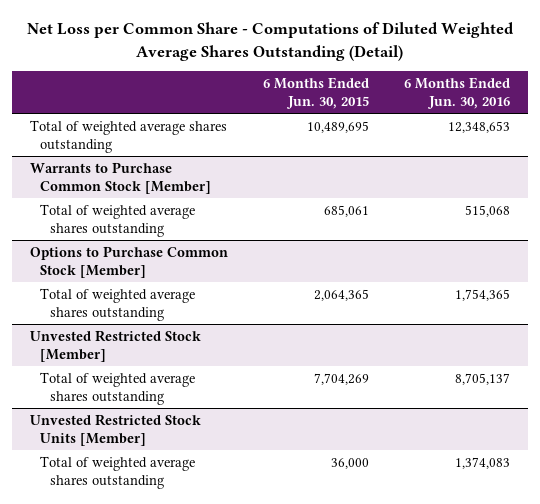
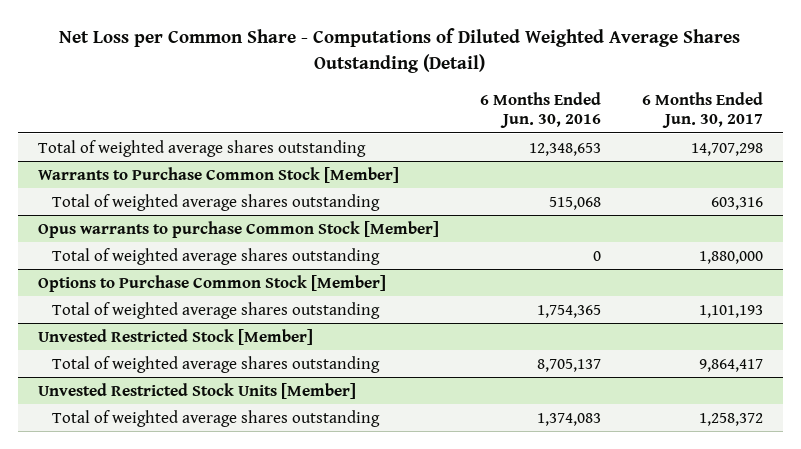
- | 6 Months Ended Jun. 30, 2015 | 6 Months Ended Jun. 30, 2016
+ | 6 Months Ended Jun. 30, 2016 | 6 Months Ended Jun. 30, 2017
+ Opus warrants to purchase Common Stock [Member]
+ Total of weighted average shares outstanding | 0 | 1,880,000

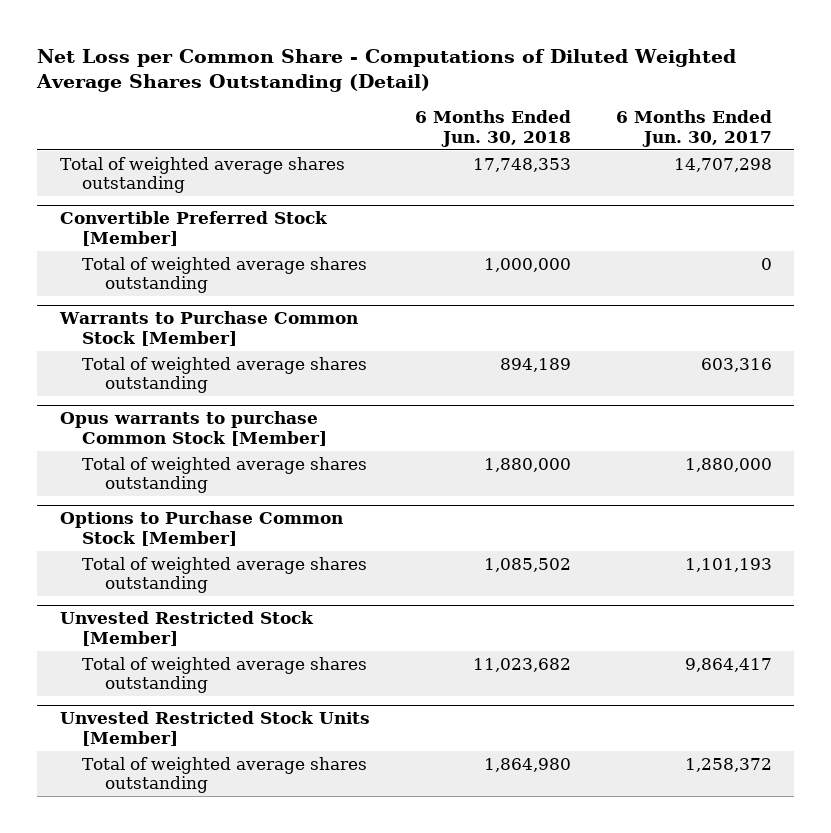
- | 6 Months Ended Jun. 30, 2016 | 6 Months Ended Jun. 30, 2017
+ | 6 Months Ended Jun. 30, 2018 | 6 Months Ended Jun. 30, 2017
+ Convertible Preferred Stock [Member]
+ Total of weighted average shares outstanding | 1,000,000 | 0

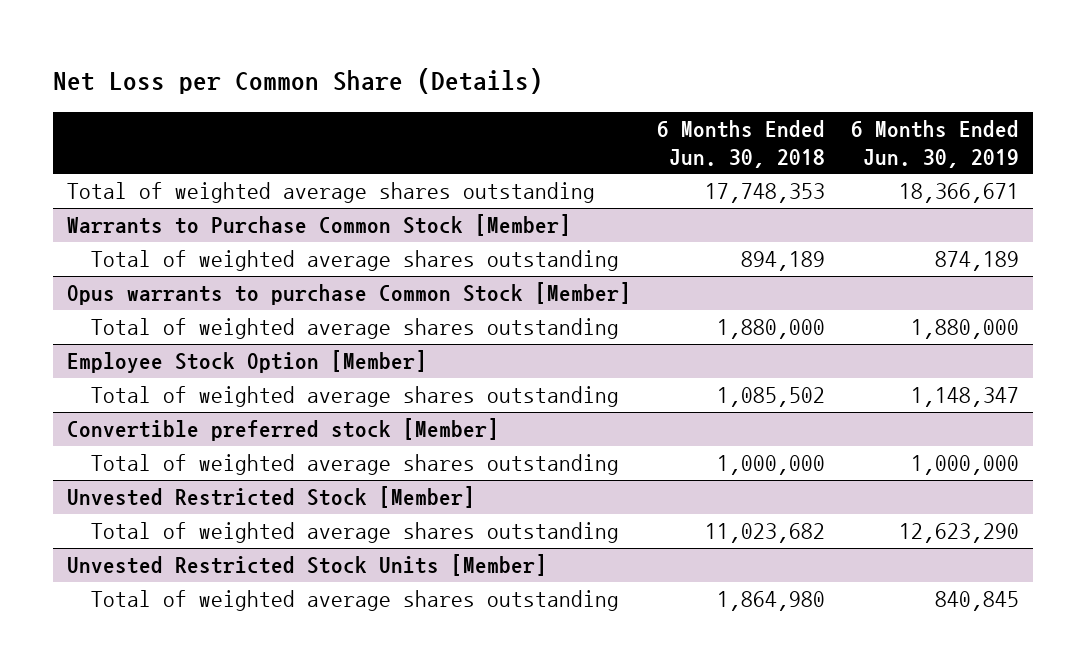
- Net Loss per Common Share - Computations of Diluted Weighted Average Shares Outstanding (Detail)
+ Net Loss per Common Share (Details)
- | 6 Months Ended Jun. 30, 2018 | 6 Months Ended Jun. 30, 2017
+ | 6 Months Ended Jun. 30, 2018 | 6 Months Ended Jun. 30, 2019
- Convertible Preferred Stock [Member]
- Total of weighted average shares outstanding | 1,000,000 | 0
- Options to Purchase Common Stock [Member]
+ Employee Stock Option [Member]
+ Convertible preferred stock [Member]
+ Total of weighted average shares outstanding | 1,000,000 | 1,000,000

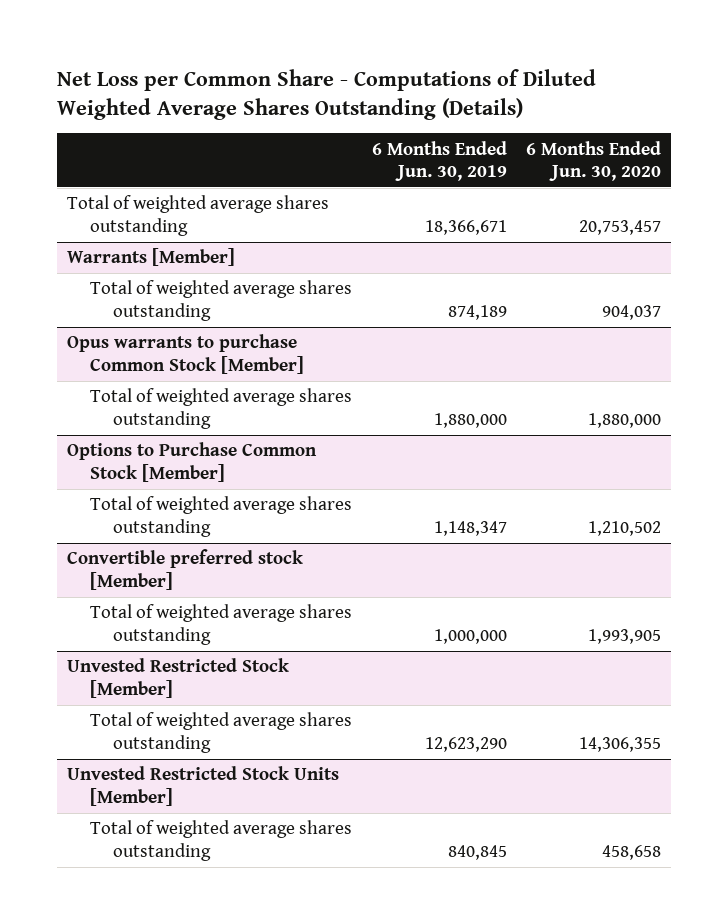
- Net Loss per Common Share (Details)
+ Net Loss per Common Share - Computations of Diluted Weighted Average Shares Outstanding (Details)
- | 6 Months Ended Jun. 30, 2018 | 6 Months Ended Jun. 30, 2019
+ | 6 Months Ended Jun. 30, 2019 | 6 Months Ended Jun. 30, 2020
- Warrants to Purchase Common Stock [Member]
+ Warrants [Member]
- Employee Stock Option [Member]
+ Options to Purchase Common Stock [Member]

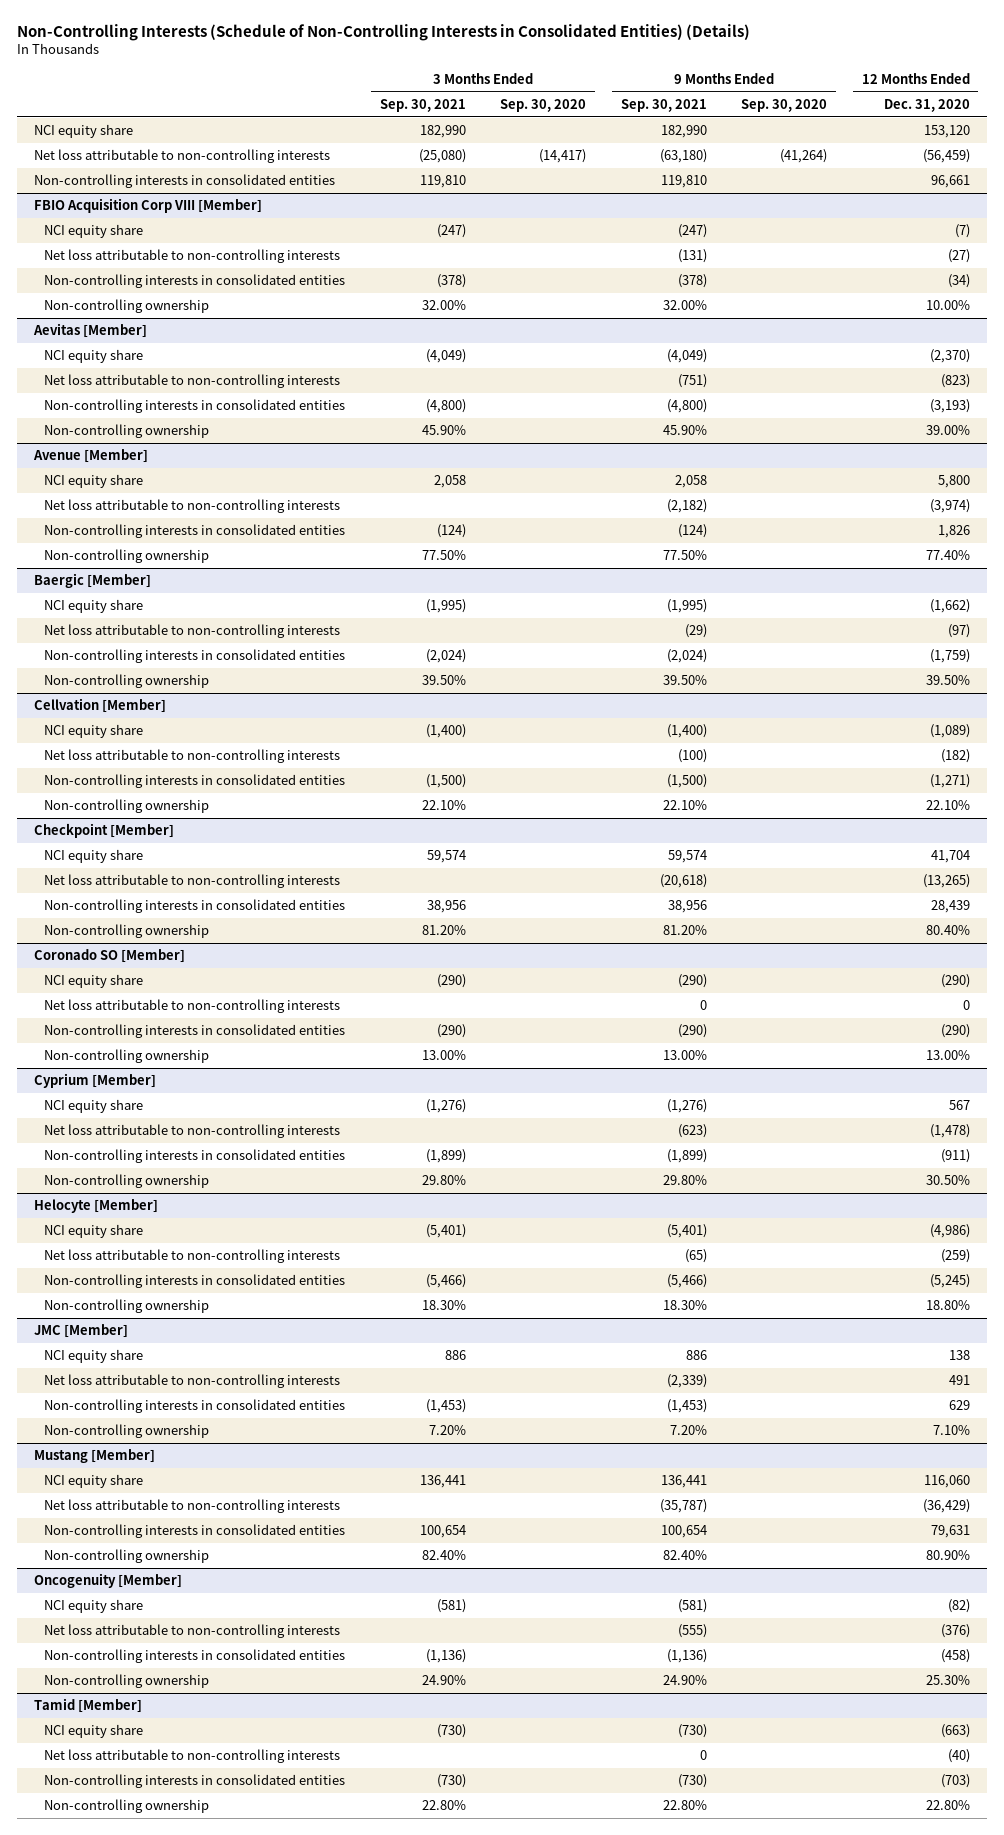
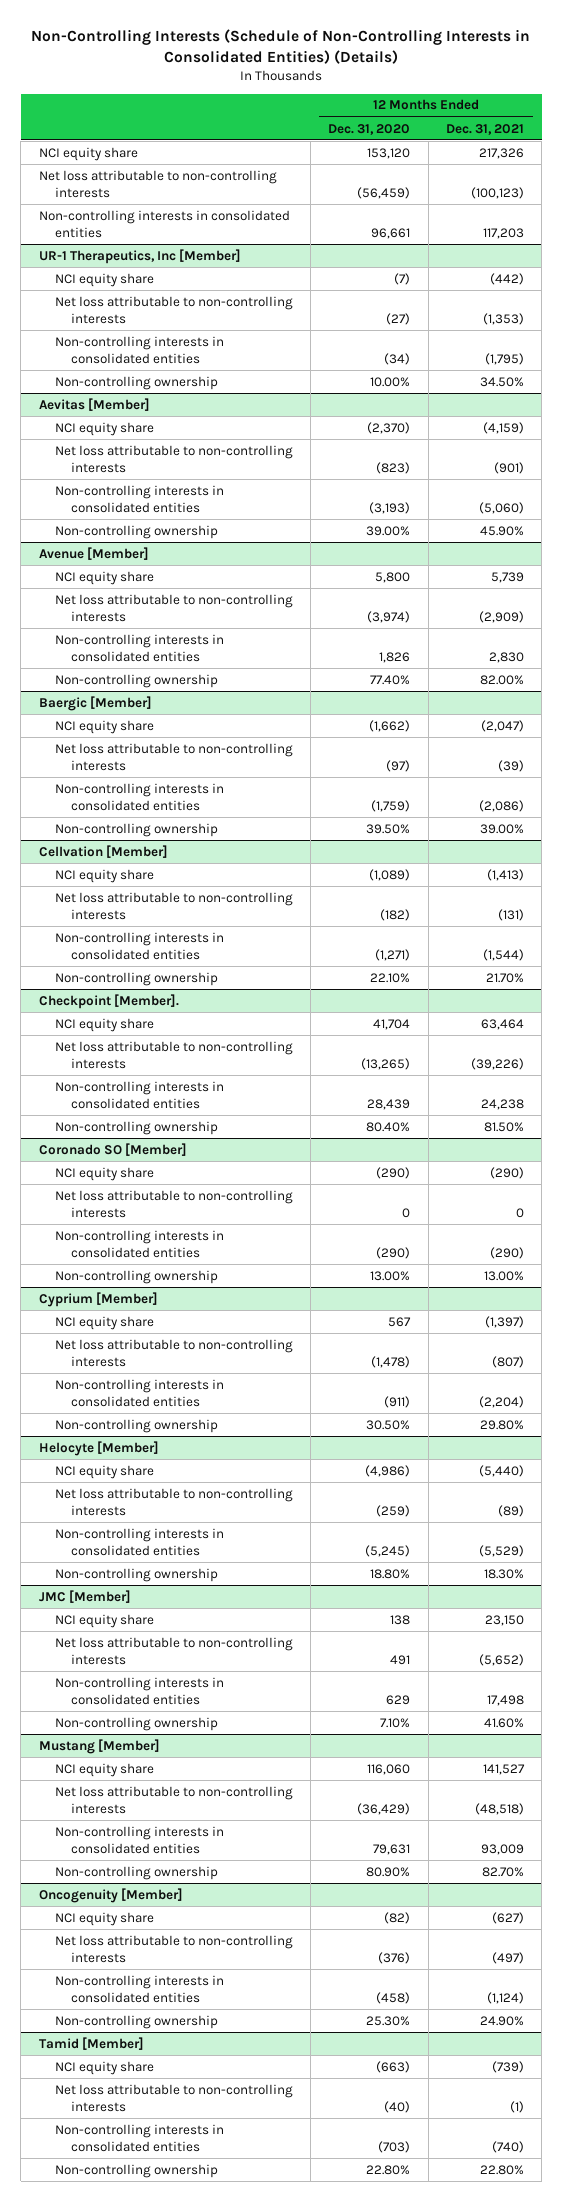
- | 3 Months Ended Sep. 30, 2021 | 3 Months Ended Sep. 30, 2020 | 9 Months Ended Sep. 30, 2021 | 9 Months Ended Sep. 30, 2020 | 12 Months Ended Dec. 31, 2020
+ | 12 Months Ended Dec. 31, 2020 | 12 Months Ended Dec. 31, 2021
- FBIO Acquisition Corp VIII [Member]
+ UR-1 Therapeutics, Inc [Member]
- Checkpoint [Member]
+ Checkpoint [Member].

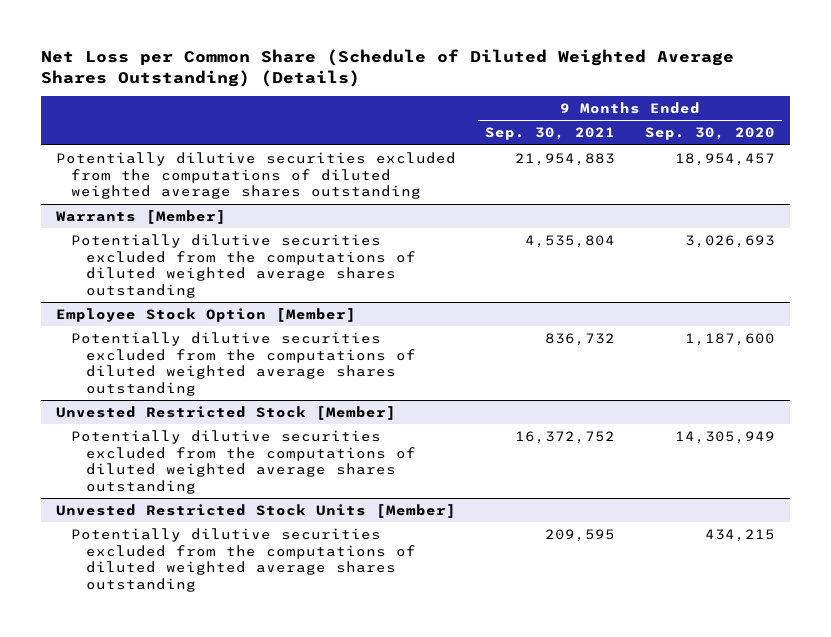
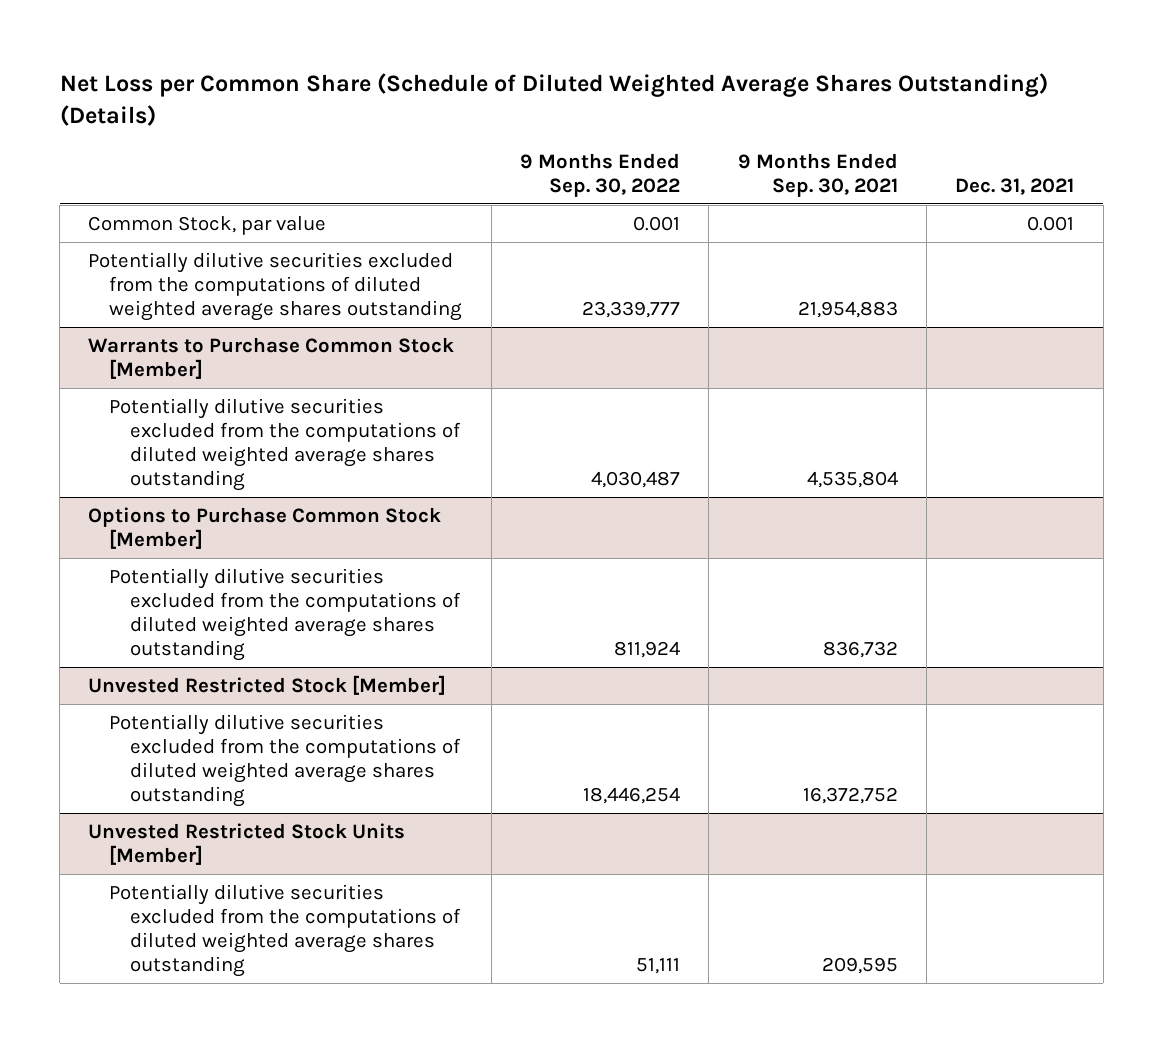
- | 9 Months Ended Sep. 30, 2021 | 9 Months Ended Sep. 30, 2020
+ | 9 Months Ended Sep. 30, 2022 | 9 Months Ended Sep. 30, 2021 | Dec. 31, 2021
+ Common Stock, par value | 0.001 | | 0.001
- Warrants [Member]
+ Warrants to Purchase Common Stock [Member]
- Employee Stock Option [Member]
+ Options to Purchase Common Stock [Member]

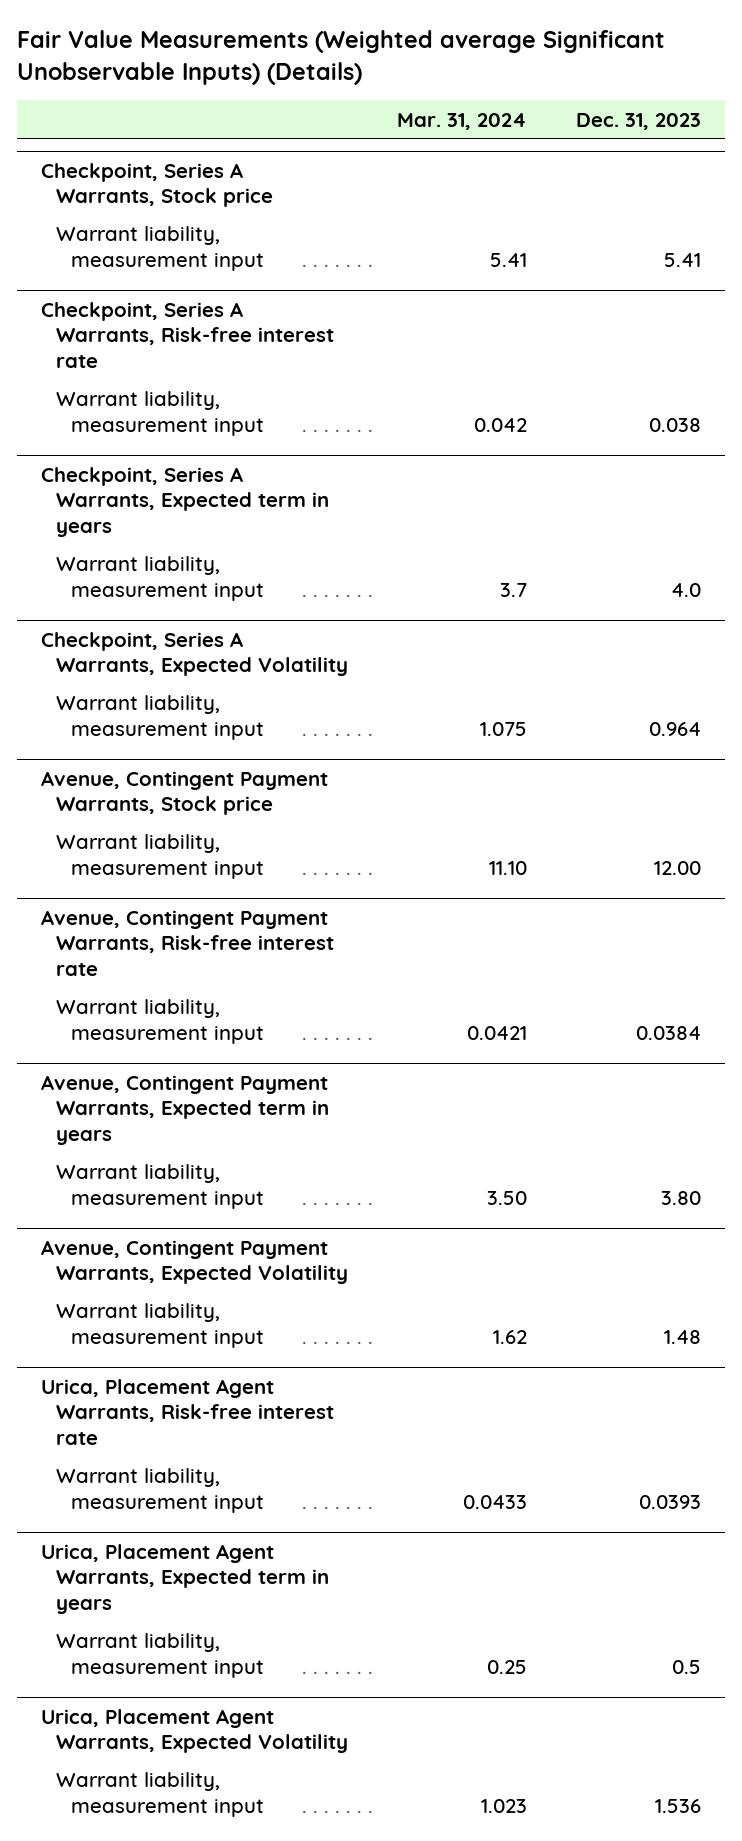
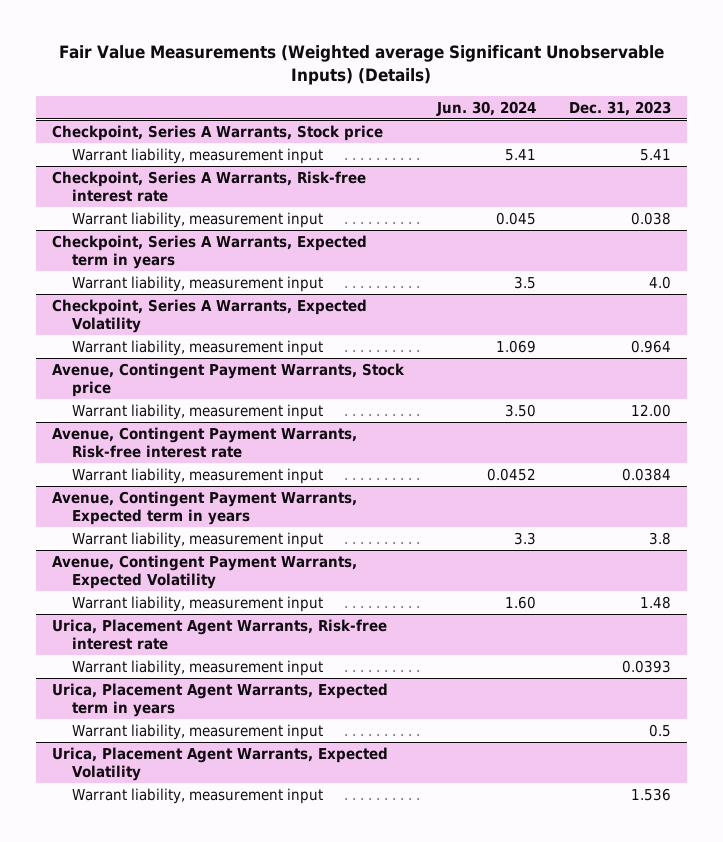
- | Mar. 31, 2024 | Dec. 31, 2023
+ | Jun. 30, 2024 | Dec. 31, 2023
@ Avenue, Contingent Payment Warrants, Expected term in years
- Warrant liability, measurement input | 3.50 | 3.80
+ Warrant liability, measurement input | 3.3 | 3.8

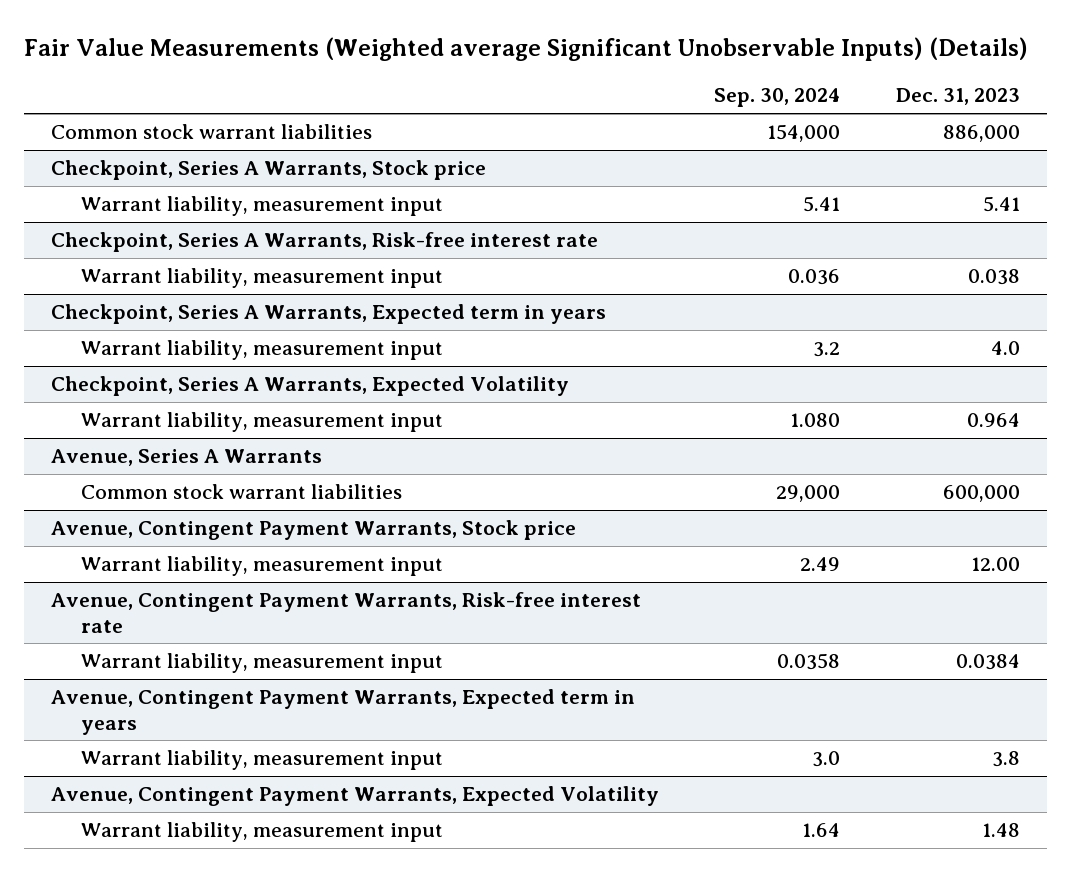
- | Jun. 30, 2024 | Dec. 31, 2023
+ | Sep. 30, 2024 | Dec. 31, 2023
+ Common stock warrant liabilities | 154,000 | 886,000
+ Avenue, Series A Warrants
+ Common stock warrant liabilities | 29,000 | 600,000
- Urica, Placement Agent Warrants, Risk-free interest rate
- Warrant liability, measurement input | | 0.0393
- Urica, Placement Agent Warrants, Expected term in years
- Warrant liability, measurement input | | 0.5
- Urica, Placement Agent Warrants, Expected Volatility
- Warrant liability, measurement input | | 1.536

